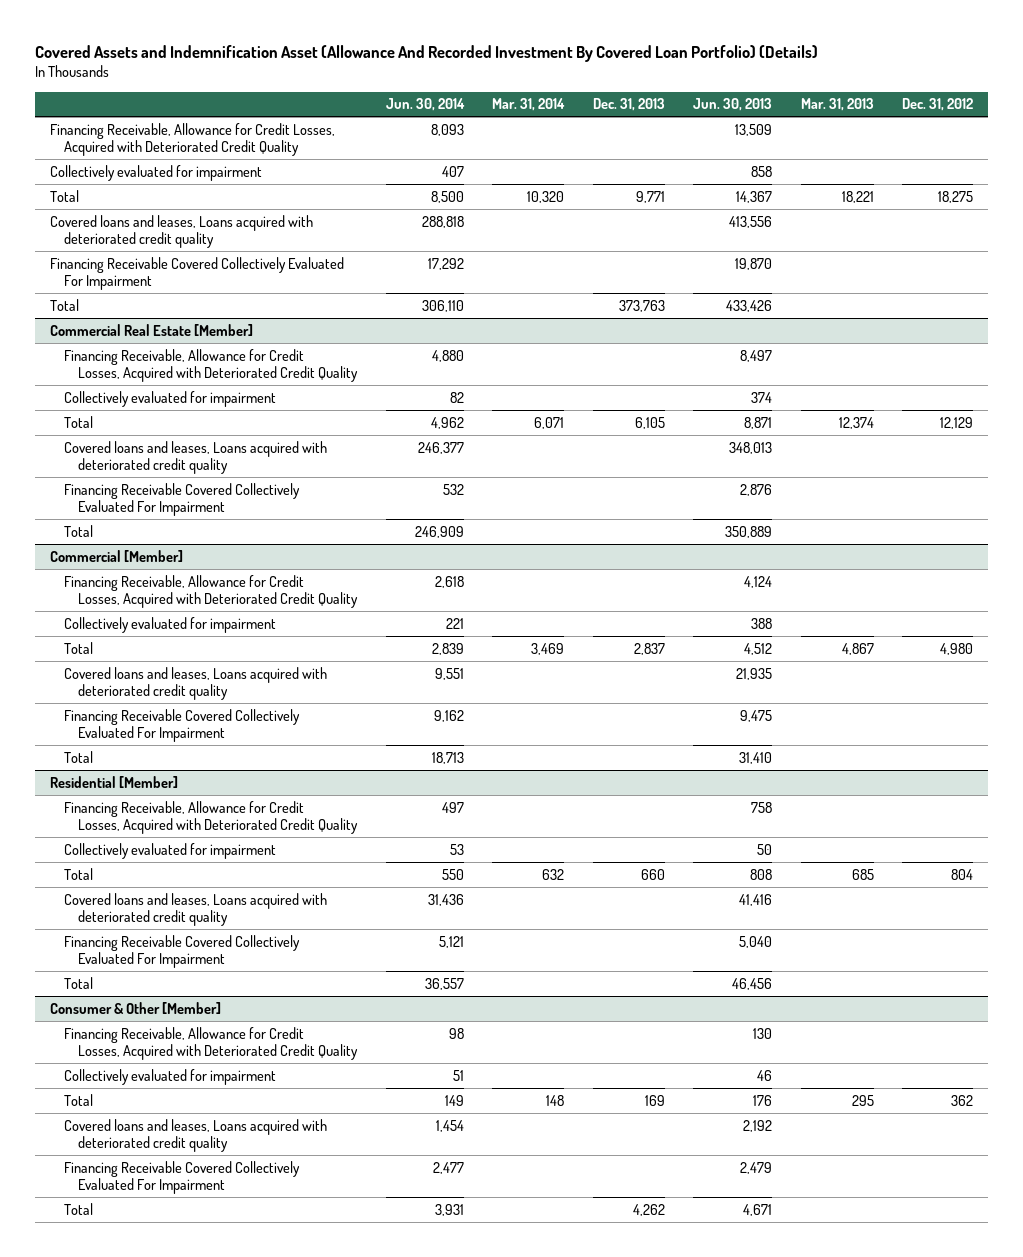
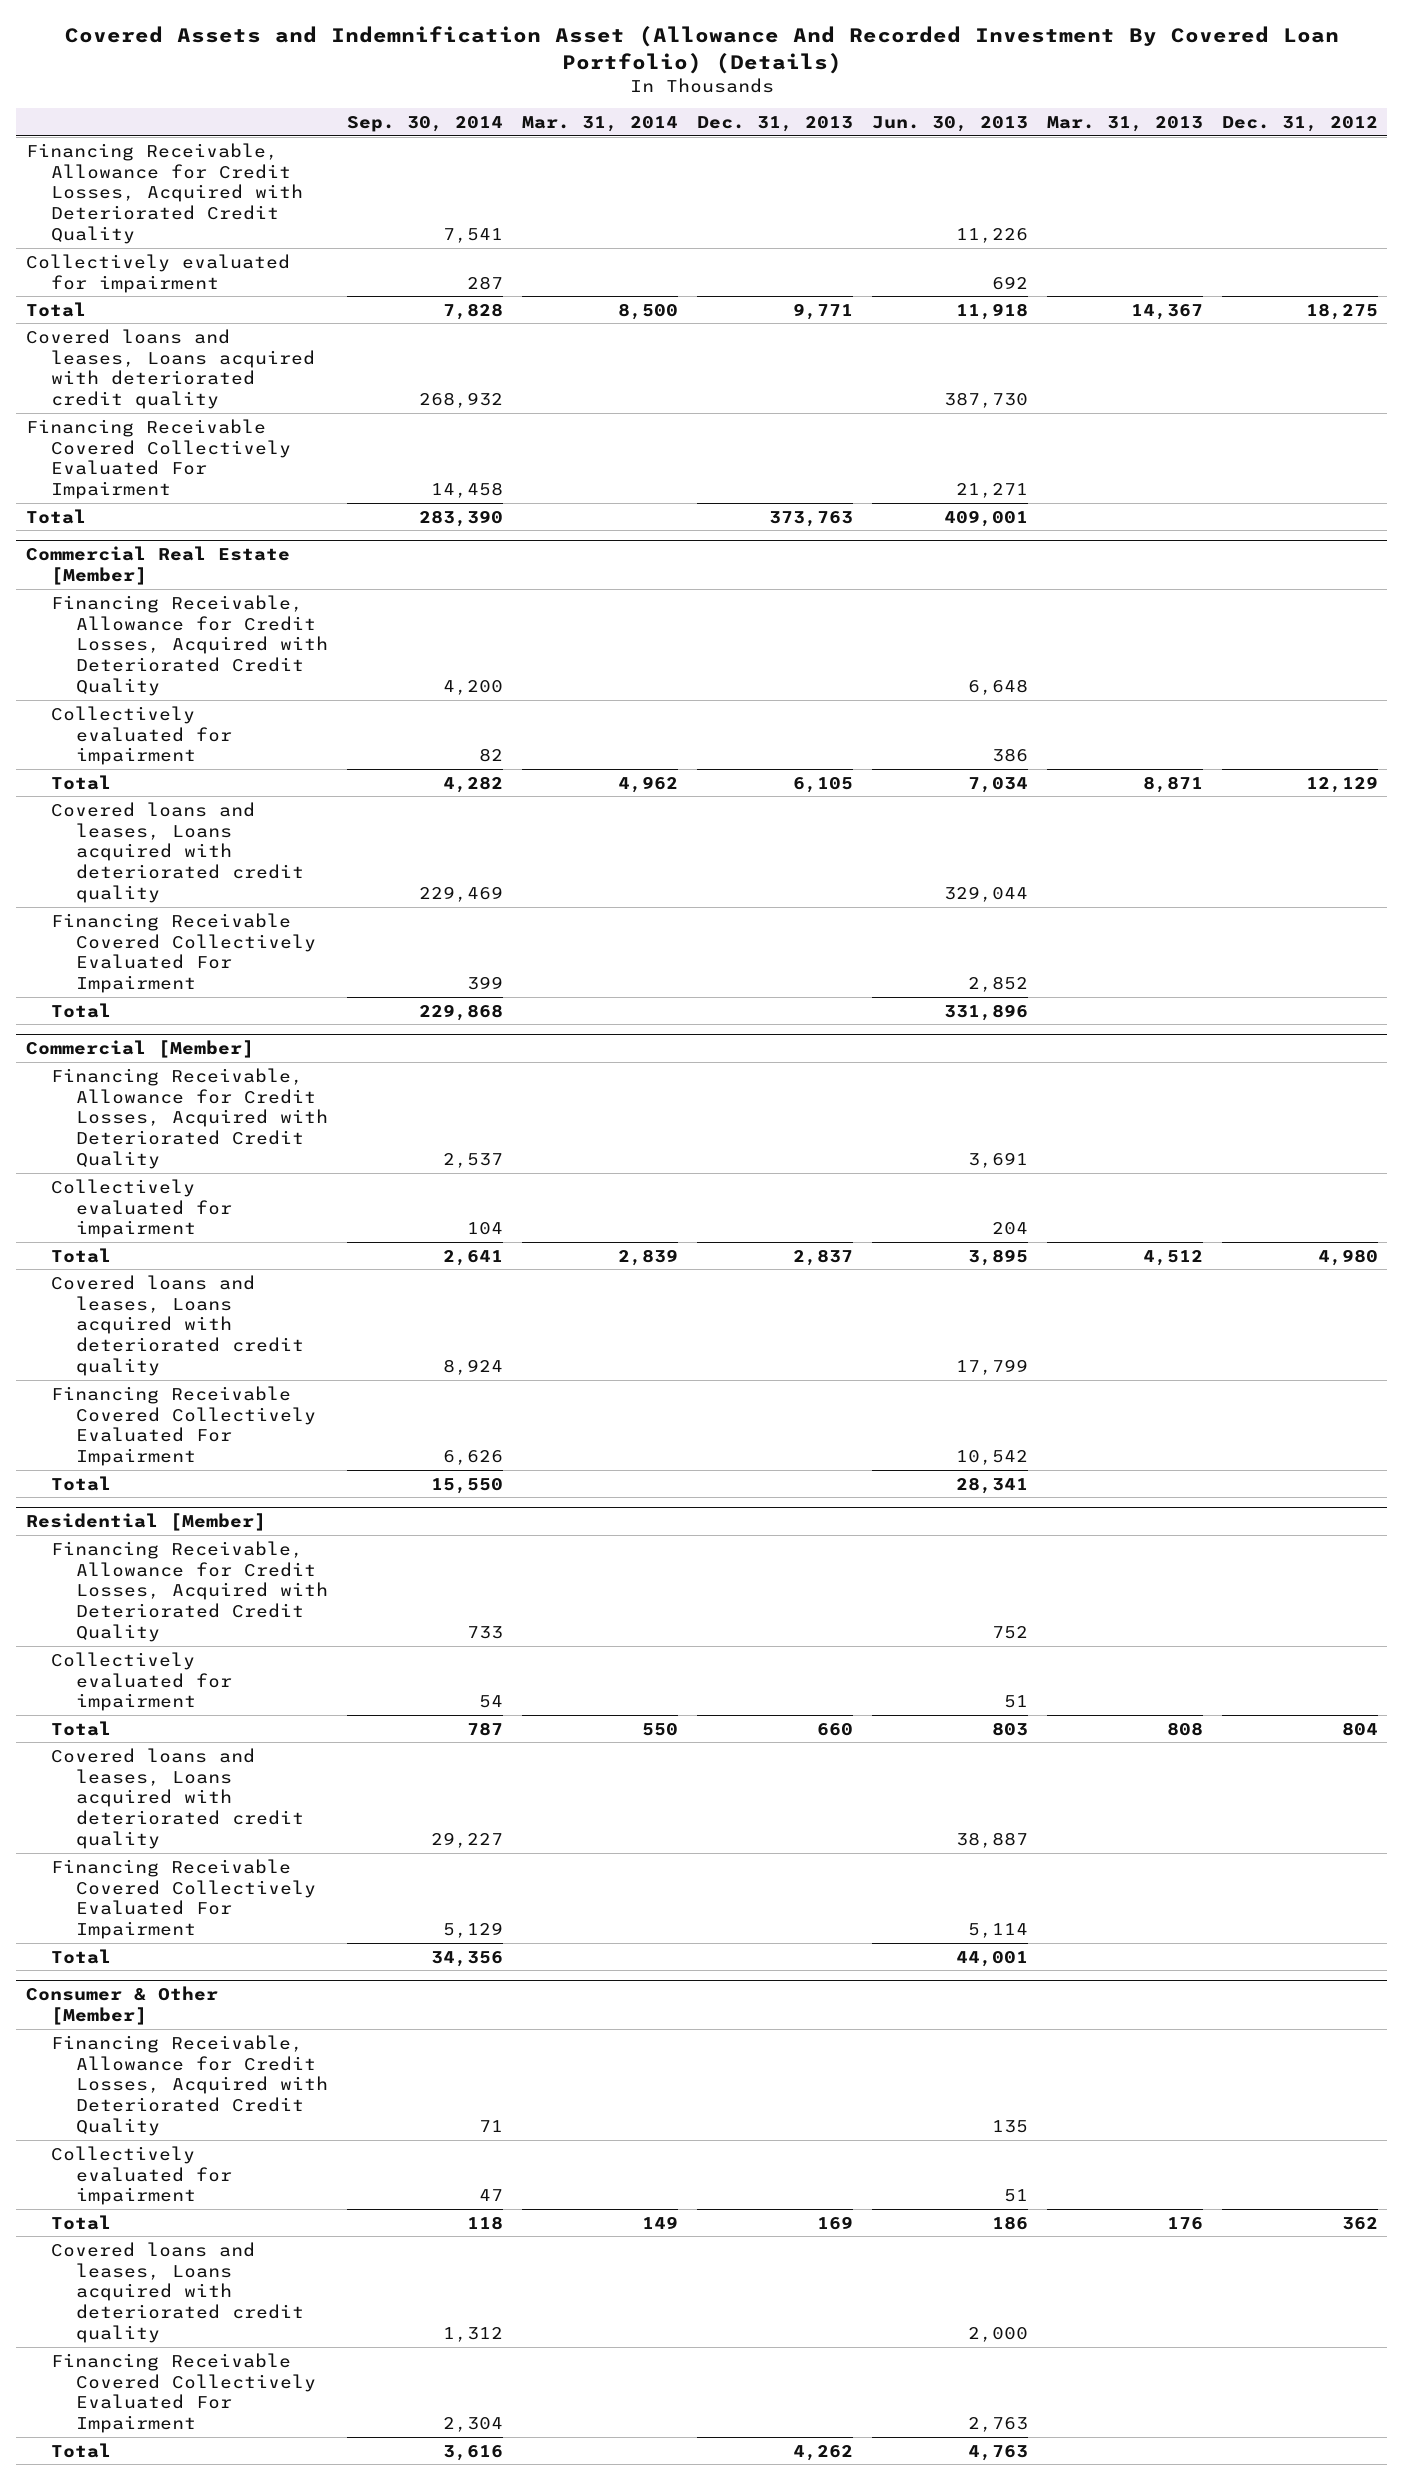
- | Jun. 30, 2014 | Mar. 31, 2014 | Dec. 31, 2013 | Jun. 30, 2013 | Mar. 31, 2013 | Dec. 31, 2012
+ | Sep. 30, 2014 | Mar. 31, 2014 | Dec. 31, 2013 | Jun. 30, 2013 | Mar. 31, 2013 | Dec. 31, 2012
- Financing Receivable, Allowance for Credit Losses, Acquired with Deteriorated Credit Quality | 8,093 | | | 13,509 | |
- Collectively evaluated for impairment | 407 | | | 858 | |
- Total | 8,500 | 10,320 | 9,771 | 14,367 | 18,221 | 18,275
- Covered loans and leases, Loans acquired with deteriorated credit quality | 288,818 | | | 413,556 | |
- Financing Receivable Covered Collectively Evaluated For Impairment | 17,292 | | | 19,870 | |
- Total | 306,110 | | 373,763 | 433,426 | |
+ Financing Receivable, Allowance for Credit Losses, Acquired with Deteriorated Credit Quality | 7,541 | | | 11,226 | |
+ Collectively evaluated for impairment | 287 | | | 692 | |
+ Total | 7,828 | 8,500 | 9,771 | 11,918 | 14,367 | 18,275
+ Covered loans and leases, Loans acquired with deteriorated credit quality | 268,932 | | | 387,730 | |
+ Financing Receivable Covered Collectively Evaluated For Impairment | 14,458 | | | 21,271 | |
+ Total | 283,390 | | 373,763 | 409,001 | |
@ Commercial Real Estate [Member]
- Financing Receivable, Allowance for Credit Losses, Acquired with Deteriorated Credit Quality | 4,880 | | | 8,497 | |
- Collectively evaluated for impairment | 82 | | | 374 | |
- Total | 4,962 | 6,071 | 6,105 | 8,871 | 12,374 | 12,129
- Covered loans and leases, Loans acquired with deteriorated credit quality | 246,377 | | | 348,013 | |
- Financing Receivable Covered Collectively Evaluated For Impairment | 532 | | | 2,876 | |
- Total | 246,909 | | | 350,889 | |
+ Financing Receivable, Allowance for Credit Losses, Acquired with Deteriorated Credit Quality | 4,200 | | | 6,648 | |
+ Collectively evaluated for impairment | 82 | | | 386 | |
+ Total | 4,282 | 4,962 | 6,105 | 7,034 | 8,871 | 12,129
+ Covered loans and leases, Loans acquired with deteriorated credit quality | 229,469 | | | 329,044 | |
+ Financing Receivable Covered Collectively Evaluated For Impairment | 399 | | | 2,852 | |
+ Total | 229,868 | | | 331,896 | |
@ Commercial [Member]
- Financing Receivable, Allowance for Credit Losses, Acquired with Deteriorated Credit Quality | 2,618 | | | 4,124 | |
- Collectively evaluated for impairment | 221 | | | 388 | |
- Total | 2,839 | 3,469 | 2,837 | 4,512 | 4,867 | 4,980
- Covered loans and leases, Loans acquired with deteriorated credit quality | 9,551 | | | 21,935 | |
- Financing Receivable Covered Collectively Evaluated For Impairment | 9,162 | | | 9,475 | |
- Total | 18,713 | | | 31,410 | |
+ Financing Receivable, Allowance for Credit Losses, Acquired with Deteriorated Credit Quality | 2,537 | | | 3,691 | |
+ Collectively evaluated for impairment | 104 | | | 204 | |
+ Total | 2,641 | 2,839 | 2,837 | 3,895 | 4,512 | 4,980
+ Covered loans and leases, Loans acquired with deteriorated credit quality | 8,924 | | | 17,799 | |
+ Financing Receivable Covered Collectively Evaluated For Impairment | 6,626 | | | 10,542 | |
+ Total | 15,550 | | | 28,341 | |
@ Residential [Member]
- Financing Receivable, Allowance for Credit Losses, Acquired with Deteriorated Credit Quality | 497 | | | 758 | |
- Collectively evaluated for impairment | 53 | | | 50 | |
- Total | 550 | 632 | 660 | 808 | 685 | 804
- Covered loans and leases, Loans acquired with deteriorated credit quality | 31,436 | | | 41,416 | |
- Financing Receivable Covered Collectively Evaluated For Impairment | 5,121 | | | 5,040 | |
- Total | 36,557 | | | 46,456 | |
+ Financing Receivable, Allowance for Credit Losses, Acquired with Deteriorated Credit Quality | 733 | | | 752 | |
+ Collectively evaluated for impairment | 54 | | | 51 | |
+ Total | 787 | 550 | 660 | 803 | 808 | 804
+ Covered loans and leases, Loans acquired with deteriorated credit quality | 29,227 | | | 38,887 | |
+ Financing Receivable Covered Collectively Evaluated For Impairment | 5,129 | | | 5,114 | |
+ Total | 34,356 | | | 44,001 | |
@ Consumer & Other [Member]
- Financing Receivable, Allowance for Credit Losses, Acquired with Deteriorated Credit Quality | 98 | | | 130 | |
- Collectively evaluated for impairment | 51 | | | 46 | |
- Total | 149 | 148 | 169 | 176 | 295 | 362
- Covered loans and leases, Loans acquired with deteriorated credit quality | 1,454 | | | 2,192 | |
- Financing Receivable Covered Collectively Evaluated For Impairment | 2,477 | | | 2,479 | |
- Total | 3,931 | | 4,262 | 4,671 | |
+ Financing Receivable, Allowance for Credit Losses, Acquired with Deteriorated Credit Quality | 71 | | | 135 | |
+ Collectively evaluated for impairment | 47 | | | 51 | |
+ Total | 118 | 149 | 169 | 186 | 176 | 362
+ Covered loans and leases, Loans acquired with deteriorated credit quality | 1,312 | | | 2,000 | |
+ Financing Receivable Covered Collectively Evaluated For Impairment | 2,304 | | | 2,763 | |
+ Total | 3,616 | | 4,262 | 4,763 | |

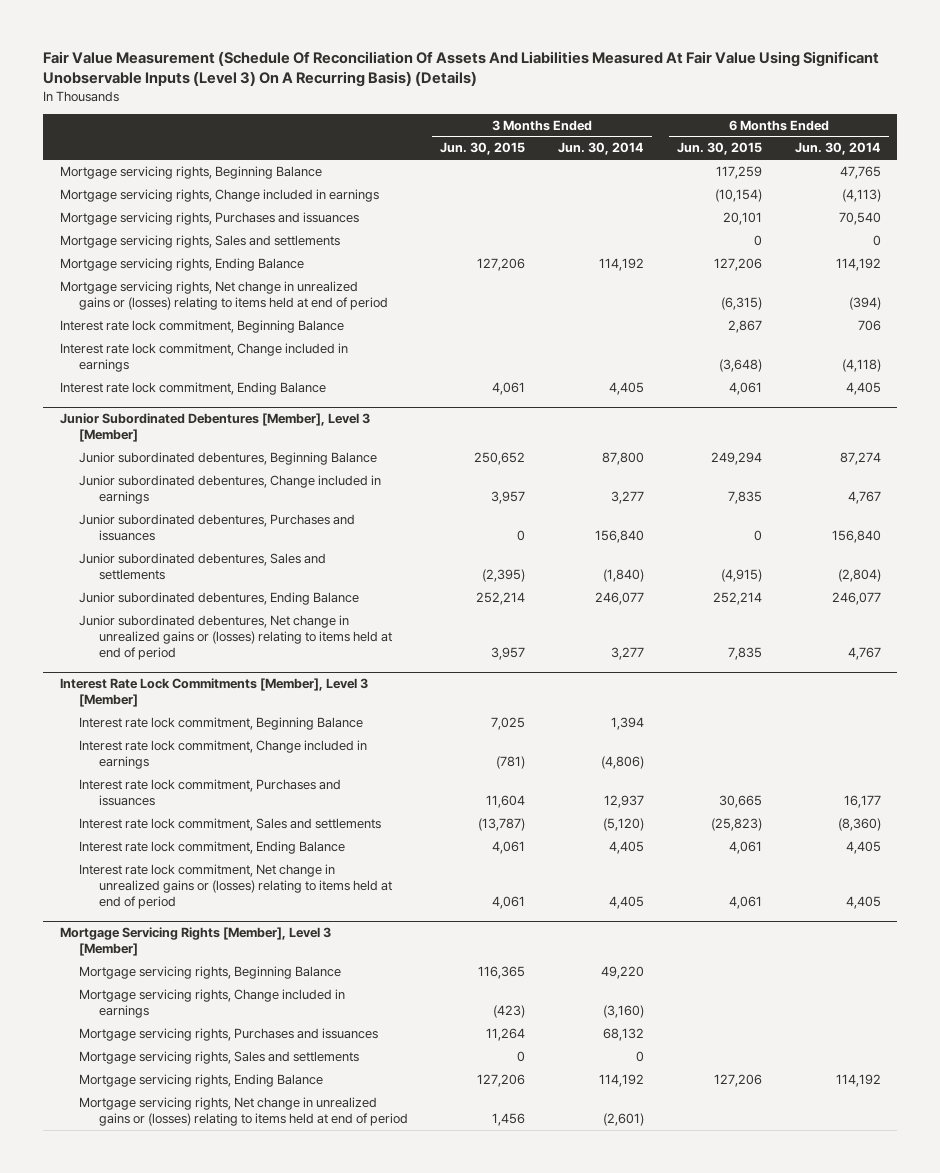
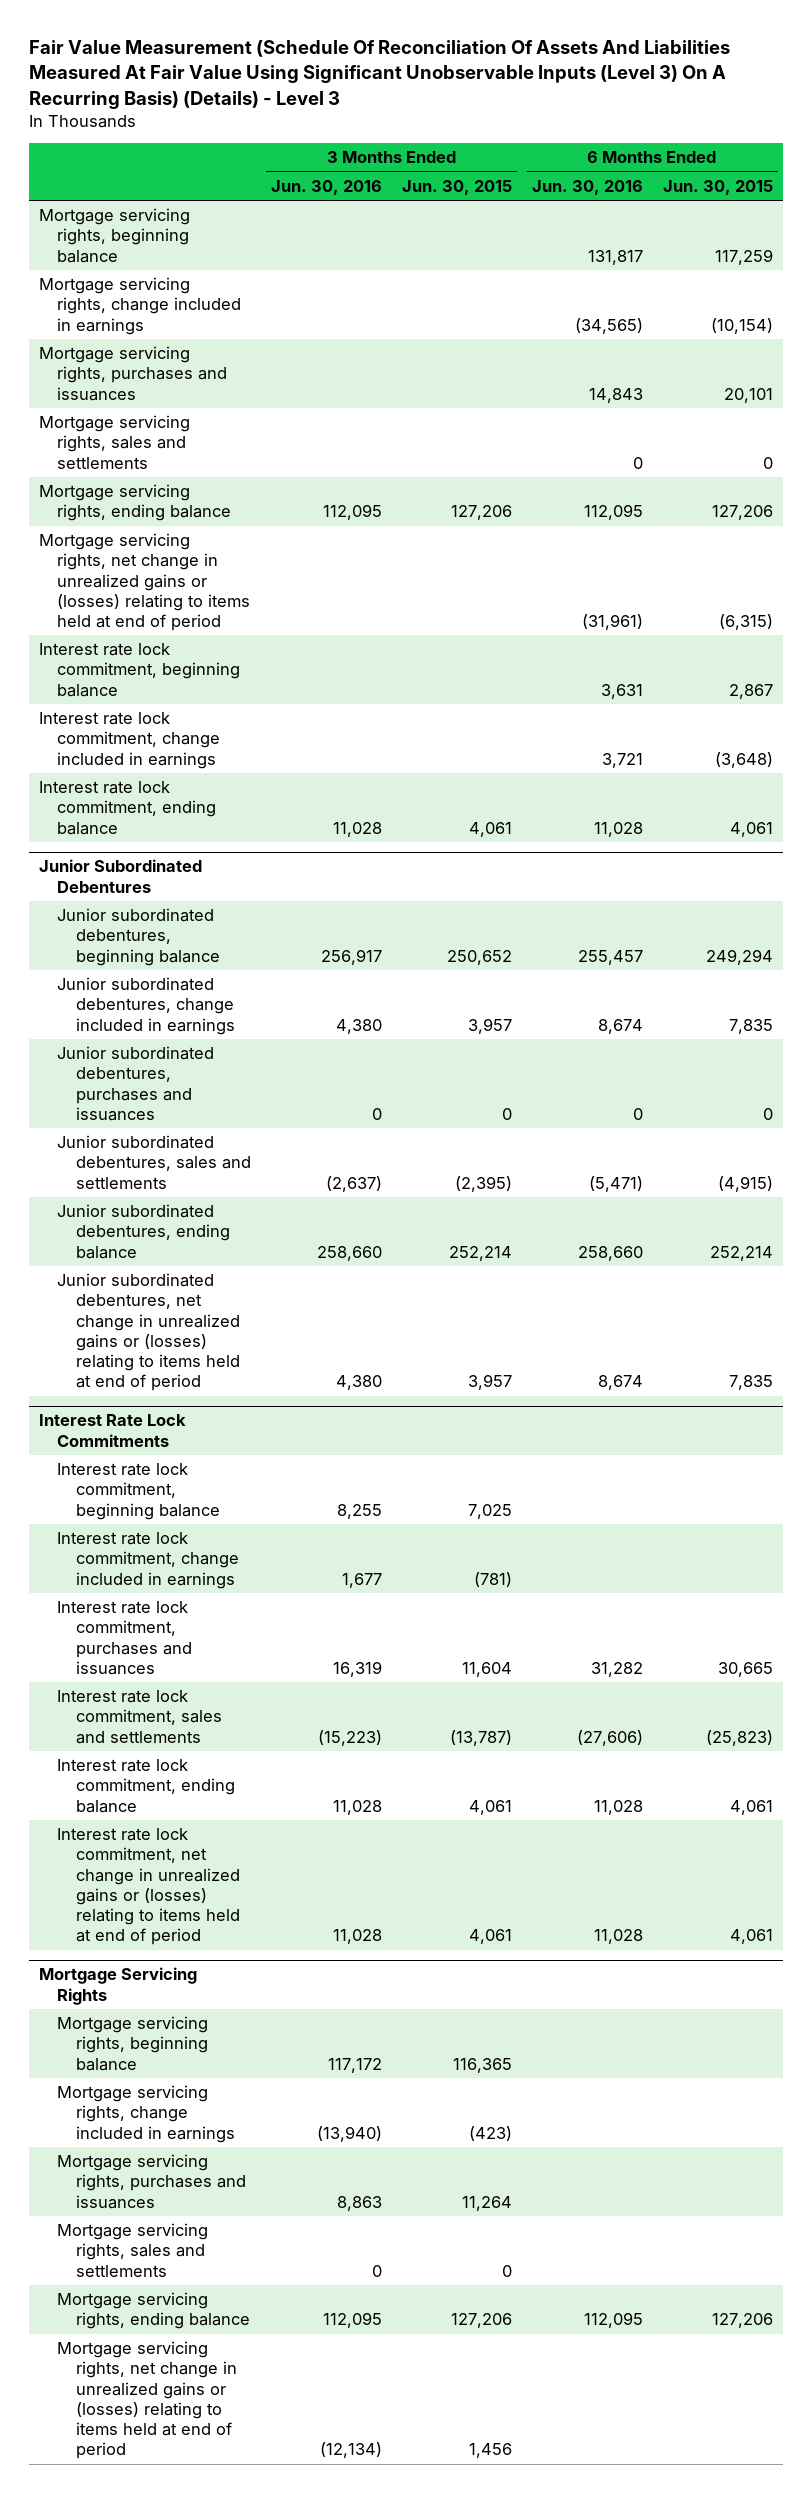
- Fair Value Measurement (Schedule Of Reconciliation Of Assets And Liabilities Measured At Fair Value Using Significant Unobservable Inputs (Level 3) On A Recurring Basis) (Details)
+ Fair Value Measurement (Schedule Of Reconciliation Of Assets And Liabilities Measured At Fair Value Using Significant Unobservable Inputs (Level 3) On A Recurring Basis) (Details) - Level 3
- | 3 Months Ended Jun. 30, 2015 | 3 Months Ended Jun. 30, 2014 | 6 Months Ended Jun. 30, 2015 | 6 Months Ended Jun. 30, 2014
+ | 3 Months Ended Jun. 30, 2016 | 3 Months Ended Jun. 30, 2015 | 6 Months Ended Jun. 30, 2016 | 6 Months Ended Jun. 30, 2015
- Mortgage servicing rights, Beginning Balance | | | 117,259 | 47,765
- Mortgage servicing rights, Change included in earnings | | | (10,154) | (4,113)
- Mortgage servicing rights, Purchases and issuances | | | 20,101 | 70,540
- Mortgage servicing rights, Sales and settlements | | | 0 | 0
- Mortgage servicing rights, Ending Balance | 127,206 | 114,192 | 127,206 | 114,192
- Mortgage servicing rights, Net change in unrealized gains or (losses) relating to items held at end of period | | | (6,315) | (394)
- Interest rate lock commitment, Beginning Balance | | | 2,867 | 706
- Interest rate lock commitment, Change included in earnings | | | (3,648) | (4,118)
- Interest rate lock commitment, Ending Balance | 4,061 | 4,405 | 4,061 | 4,405
- Junior Subordinated Debentures [Member], Level 3 [Member]
- Junior subordinated debentures, Beginning Balance | 250,652 | 87,800 | 249,294 | 87,274
- Junior subordinated debentures, Change included in earnings | 3,957 | 3,277 | 7,835 | 4,767
- Junior subordinated debentures, Purchases and issuances | 0 | 156,840 | 0 | 156,840
- Junior subordinated debentures, Sales and settlements | (2,395) | (1,840) | (4,915) | (2,804)
- Junior subordinated debentures, Ending Balance | 252,214 | 246,077 | 252,214 | 246,077
- Junior subordinated debentures, Net change in unrealized gains or (losses) relating to items held at end of period | 3,957 | 3,277 | 7,835 | 4,767
- Interest Rate Lock Commitments [Member], Level 3 [Member]
- Interest rate lock commitment, Beginning Balance | 7,025 | 1,394 | |
- Interest rate lock commitment, Change included in earnings | (781) | (4,806) | |
- Interest rate lock commitment, Purchases and issuances | 11,604 | 12,937 | 30,665 | 16,177
- Interest rate lock commitment, Sales and settlements | (13,787) | (5,120) | (25,823) | (8,360)
- Interest rate lock commitment, Ending Balance | 4,061 | 4,405 | 4,061 | 4,405
- Interest rate lock commitment, Net change in unrealized gains or (losses) relating to items held at end of period | 4,061 | 4,405 | 4,061 | 4,405
- Mortgage Servicing Rights [Member], Level 3 [Member]
- Mortgage servicing rights, Beginning Balance | 116,365 | 49,220 | |
- Mortgage servicing rights, Change included in earnings | (423) | (3,160) | |
- Mortgage servicing rights, Purchases and issuances | 11,264 | 68,132 | |
- Mortgage servicing rights, Sales and settlements | 0 | 0 | |
- Mortgage servicing rights, Ending Balance | 127,206 | 114,192 | 127,206 | 114,192
- Mortgage servicing rights, Net change in unrealized gains or (losses) relating to items held at end of period | 1,456 | (2,601) | |
+ Mortgage servicing rights, beginning balance | | | 131,817 | 117,259
+ Mortgage servicing rights, change included in earnings | | | (34,565) | (10,154)
+ Mortgage servicing rights, purchases and issuances | | | 14,843 | 20,101
+ Mortgage servicing rights, sales and settlements | | | 0 | 0
+ Mortgage servicing rights, ending balance | 112,095 | 127,206 | 112,095 | 127,206
+ Mortgage servicing rights, net change in unrealized gains or (losses) relating to items held at end of period | | | (31,961) | (6,315)
+ Interest rate lock commitment, beginning balance | | | 3,631 | 2,867
+ Interest rate lock commitment, change included in earnings | | | 3,721 | (3,648)
+ Interest rate lock commitment, ending balance | 11,028 | 4,061 | 11,028 | 4,061
+ Junior Subordinated Debentures
+ Junior subordinated debentures, beginning balance | 256,917 | 250,652 | 255,457 | 249,294
+ Junior subordinated debentures, change included in earnings | 4,380 | 3,957 | 8,674 | 7,835
+ Junior subordinated debentures, purchases and issuances | 0 | 0 | 0 | 0
+ Junior subordinated debentures, sales and settlements | (2,637) | (2,395) | (5,471) | (4,915)
+ Junior subordinated debentures, ending balance | 258,660 | 252,214 | 258,660 | 252,214
+ Junior subordinated debentures, net change in unrealized gains or (losses) relating to items held at end of period | 4,380 | 3,957 | 8,674 | 7,835
+ Interest Rate Lock Commitments
+ Interest rate lock commitment, beginning balance | 8,255 | 7,025 | |
+ Interest rate lock commitment, change included in earnings | 1,677 | (781) | |
+ Interest rate lock commitment, purchases and issuances | 16,319 | 11,604 | 31,282 | 30,665
+ Interest rate lock commitment, sales and settlements | (15,223) | (13,787) | (27,606) | (25,823)
+ Interest rate lock commitment, ending balance | 11,028 | 4,061 | 11,028 | 4,061
+ Interest rate lock commitment, net change in unrealized gains or (losses) relating to items held at end of period | 11,028 | 4,061 | 11,028 | 4,061
+ Mortgage Servicing Rights
+ Mortgage servicing rights, beginning balance | 117,172 | 116,365 | |
+ Mortgage servicing rights, change included in earnings | (13,940) | (423) | |
+ Mortgage servicing rights, purchases and issuances | 8,863 | 11,264 | |
+ Mortgage servicing rights, sales and settlements | 0 | 0 | |
+ Mortgage servicing rights, ending balance | 112,095 | 127,206 | 112,095 | 127,206
+ Mortgage servicing rights, net change in unrealized gains or (losses) relating to items held at end of period | (12,134) | 1,456 | |

